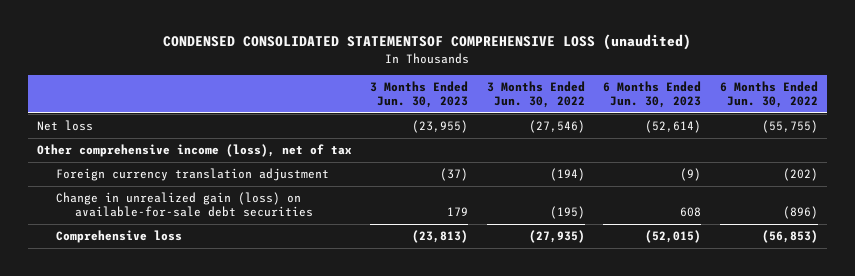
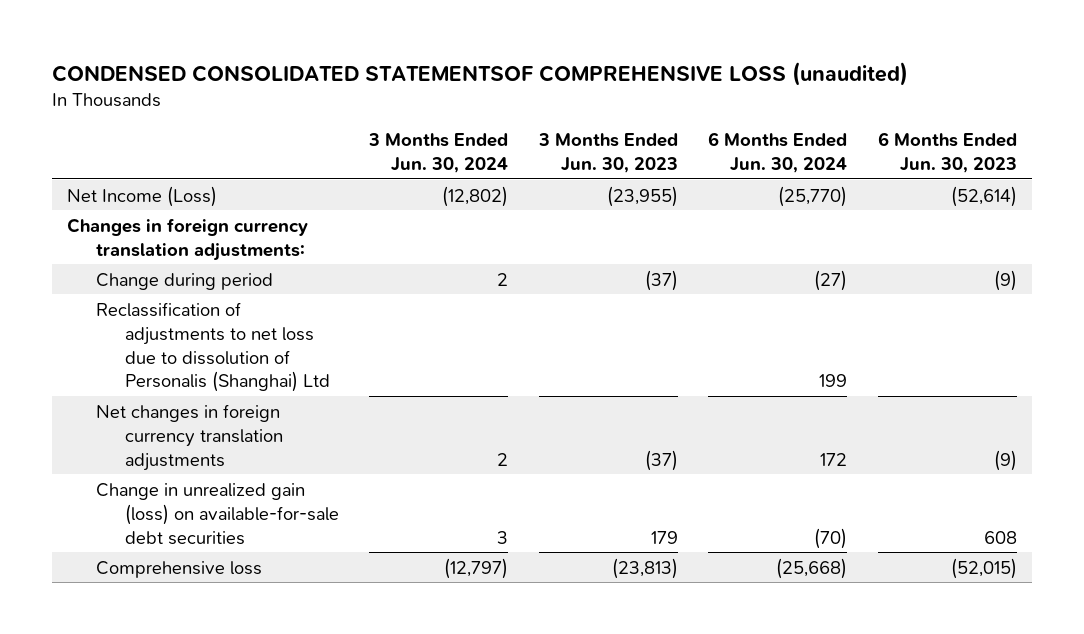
- | 3 Months Ended Jun. 30, 2023 | 3 Months Ended Jun. 30, 2022 | 6 Months Ended Jun. 30, 2023 | 6 Months Ended Jun. 30, 2022
+ | 3 Months Ended Jun. 30, 2024 | 3 Months Ended Jun. 30, 2023 | 6 Months Ended Jun. 30, 2024 | 6 Months Ended Jun. 30, 2023
- Net loss | (23,955) | (27,546) | (52,614) | (55,755)
- Other comprehensive income (loss), net of tax
- Foreign currency translation adjustment | (37) | (194) | (9) | (202)
+ Net Income (Loss) | (12,802) | (23,955) | (25,770) | (52,614)
+ Changes in foreign currency translation adjustments:
+ Change during period | 2 | (37) | (27) | (9)
+ Reclassification of adjustments to net loss due to dissolution of Personalis (Shanghai) Ltd | | | 199 |
+ Net changes in foreign currency translation adjustments | 2 | (37) | 172 | (9)

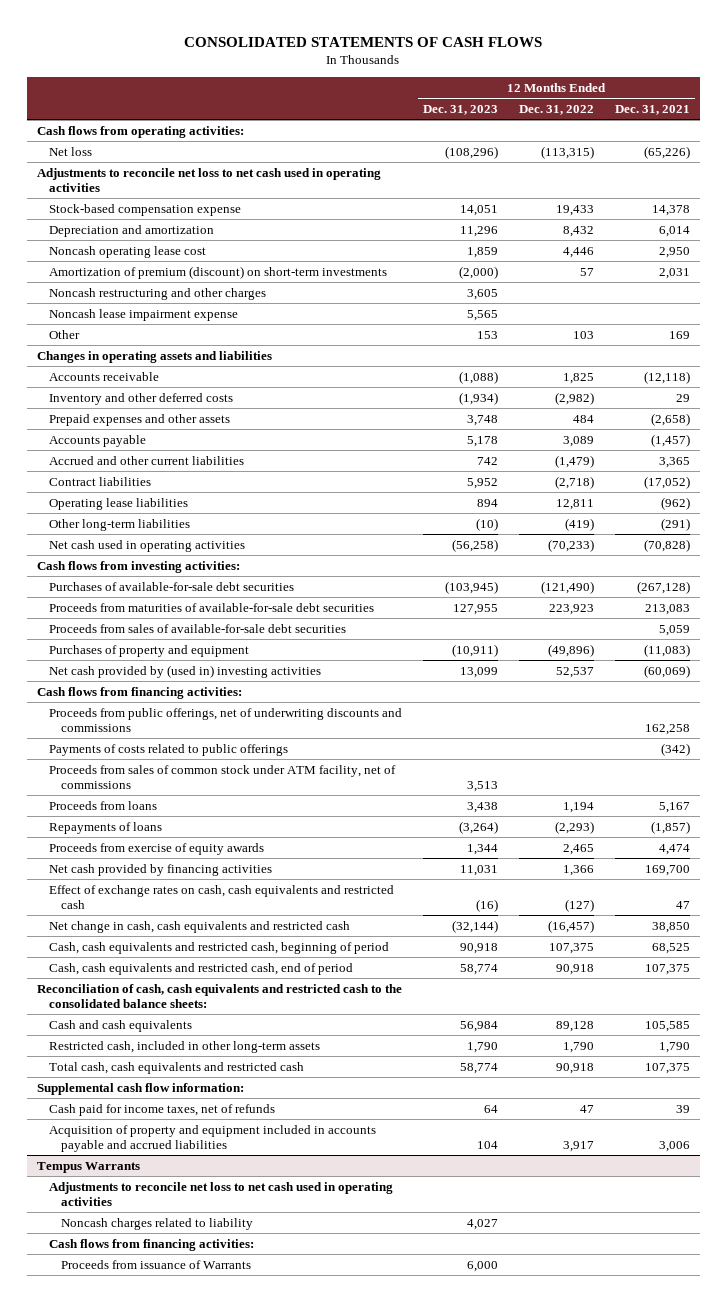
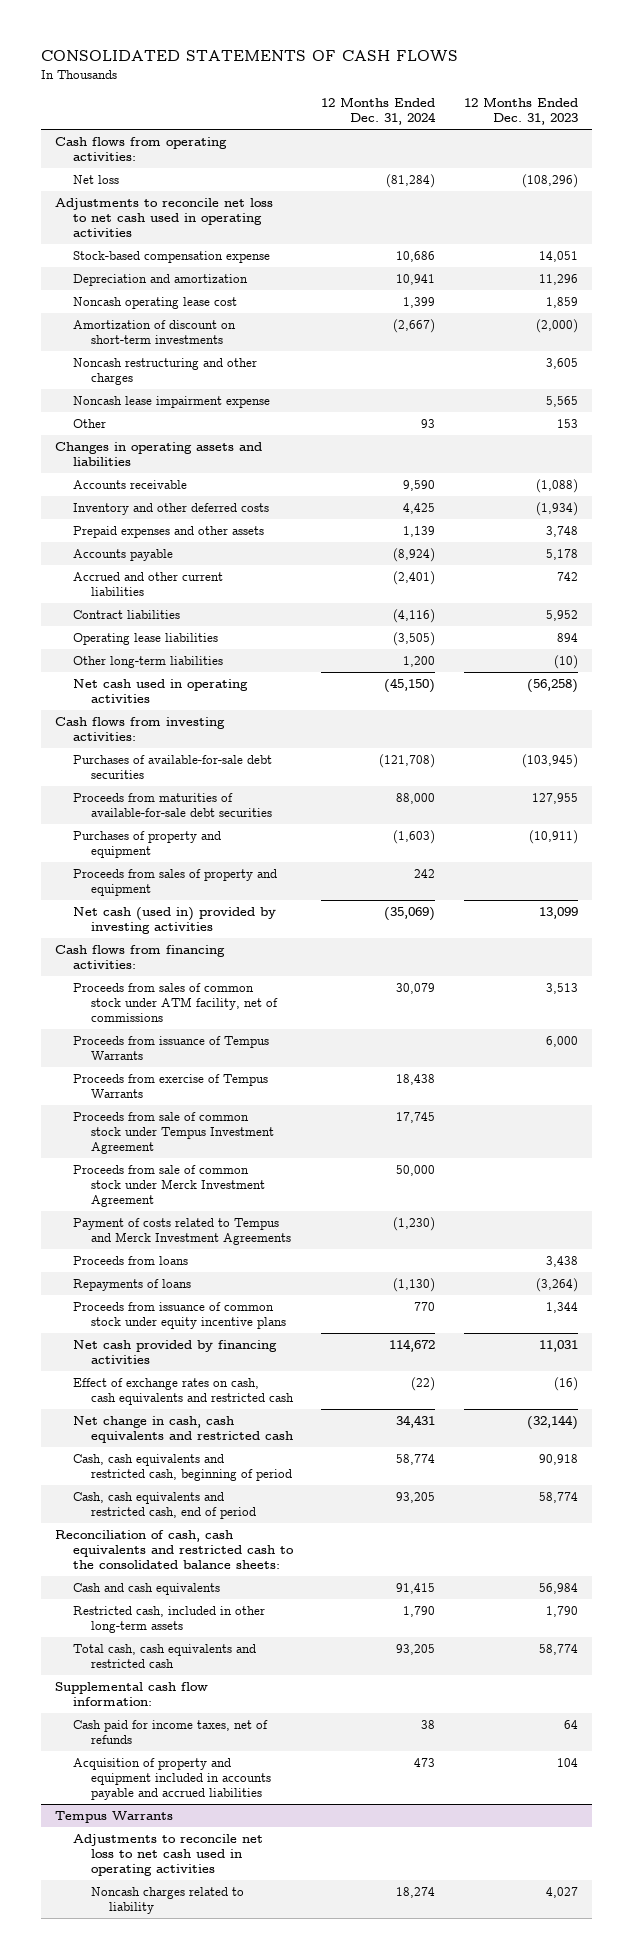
- | 12 Months Ended Dec. 31, 2023 | 12 Months Ended Dec. 31, 2022 | 12 Months Ended Dec. 31, 2021
+ | 12 Months Ended Dec. 31, 2024 | 12 Months Ended Dec. 31, 2023
- Amortization of premium (discount) on short-term investments | (2,000) | 57 | 2,031
+ Amortization of discount on short-term investments | (2,667) | (2,000)
- Proceeds from sales of available-for-sale debt securities | | | 5,059
- Net cash provided by (used in) investing activities | 13,099 | 52,537 | (60,069)
+ Proceeds from sales of property and equipment | 242 |
+ Net cash (used in) provided by investing activities | (35,069) | 13,099
- Proceeds from public offerings, net of underwriting discounts and commissions | | | 162,258
- Payments of costs related to public offerings | | | (342)
+ Proceeds from issuance of Tempus Warrants | | 6,000
+ Proceeds from exercise of Tempus Warrants | 18,438 |
+ Proceeds from sale of common stock under Tempus Investment Agreement | 17,745 |
+ Proceeds from sale of common stock under Merck Investment Agreement | 50,000 |
+ Payment of costs related to Tempus and Merck Investment Agreements | (1,230) |
- Proceeds from exercise of equity awards | 1,344 | 2,465 | 4,474
+ Proceeds from issuance of common stock under equity incentive plans | 770 | 1,344
@ Tempus Warrants
- Cash flows from financing activities:
- Proceeds from issuance of Warrants | 6,000 | |

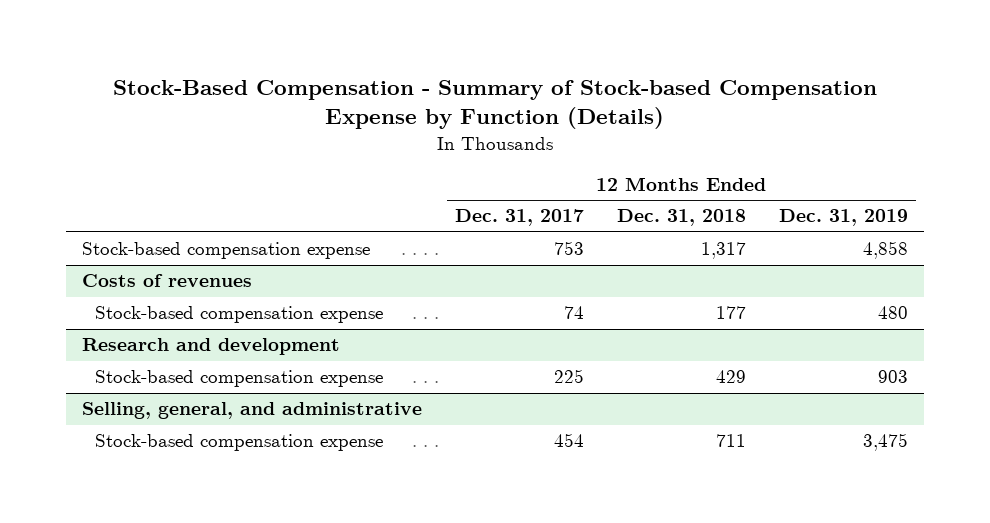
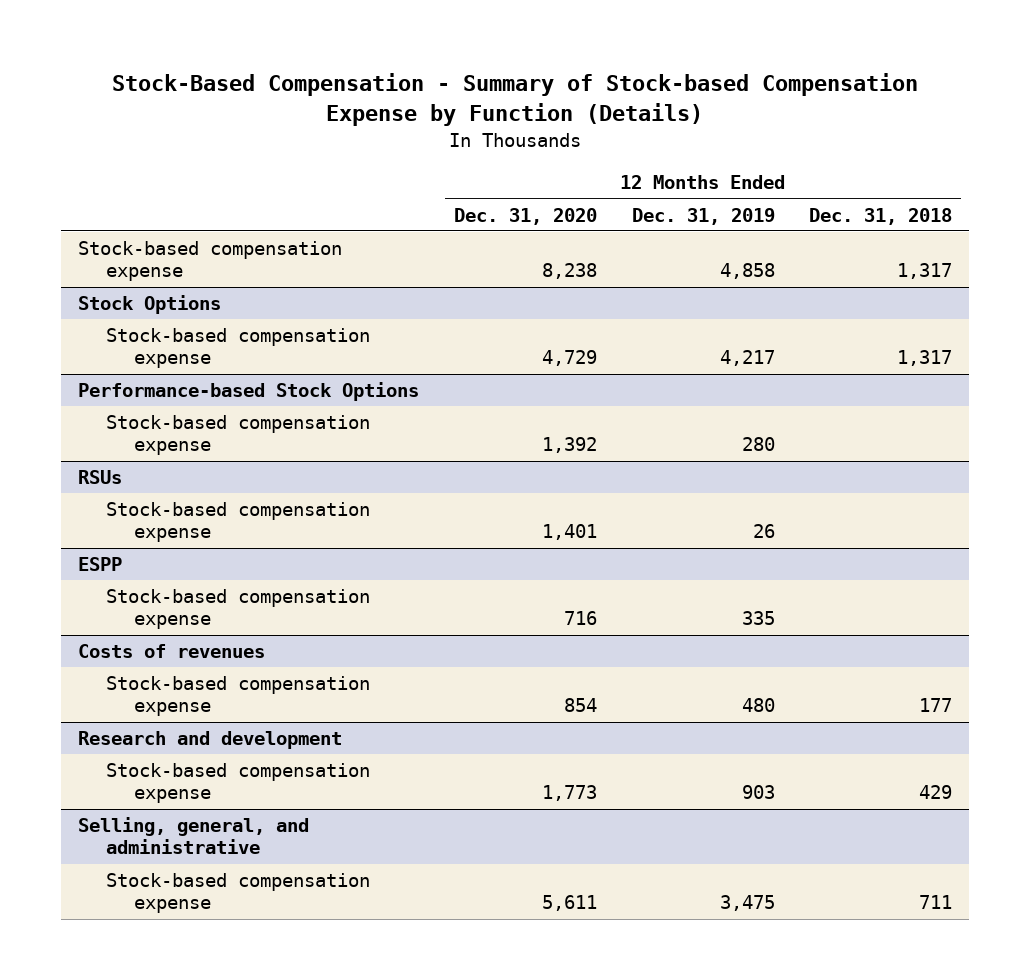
- | 12 Months Ended Dec. 31, 2017 | 12 Months Ended Dec. 31, 2018 | 12 Months Ended Dec. 31, 2019
+ | 12 Months Ended Dec. 31, 2020 | 12 Months Ended Dec. 31, 2019 | 12 Months Ended Dec. 31, 2018
+ Stock Options
+ Stock-based compensation expense | 4,729 | 4,217 | 1,317
+ Performance-based Stock Options
+ Stock-based compensation expense | 1,392 | 280 |
+ RSUs
+ Stock-based compensation expense | 1,401 | 26 |
+ ESPP
+ Stock-based compensation expense | 716 | 335 |

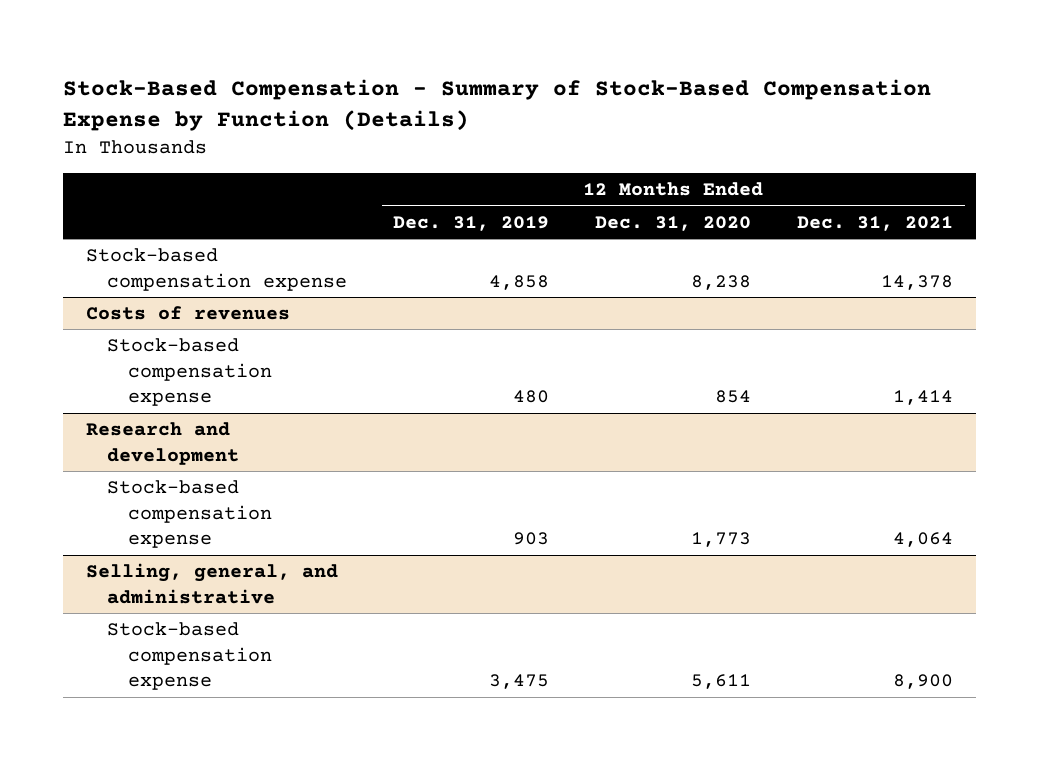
- Stock-Based Compensation - Summary of Stock-based Compensation Expense by Function (Details)
+ Stock-Based Compensation - Summary of Stock-Based Compensation Expense by Function (Details)
- | 12 Months Ended Dec. 31, 2020 | 12 Months Ended Dec. 31, 2019 | 12 Months Ended Dec. 31, 2018
+ | 12 Months Ended Dec. 31, 2019 | 12 Months Ended Dec. 31, 2020 | 12 Months Ended Dec. 31, 2021
- Stock Options
- Stock-based compensation expense | 4,729 | 4,217 | 1,317
- Performance-based Stock Options
- Stock-based compensation expense | 1,392 | 280 |
- RSUs
- Stock-based compensation expense | 1,401 | 26 |
- ESPP
- Stock-based compensation expense | 716 | 335 |

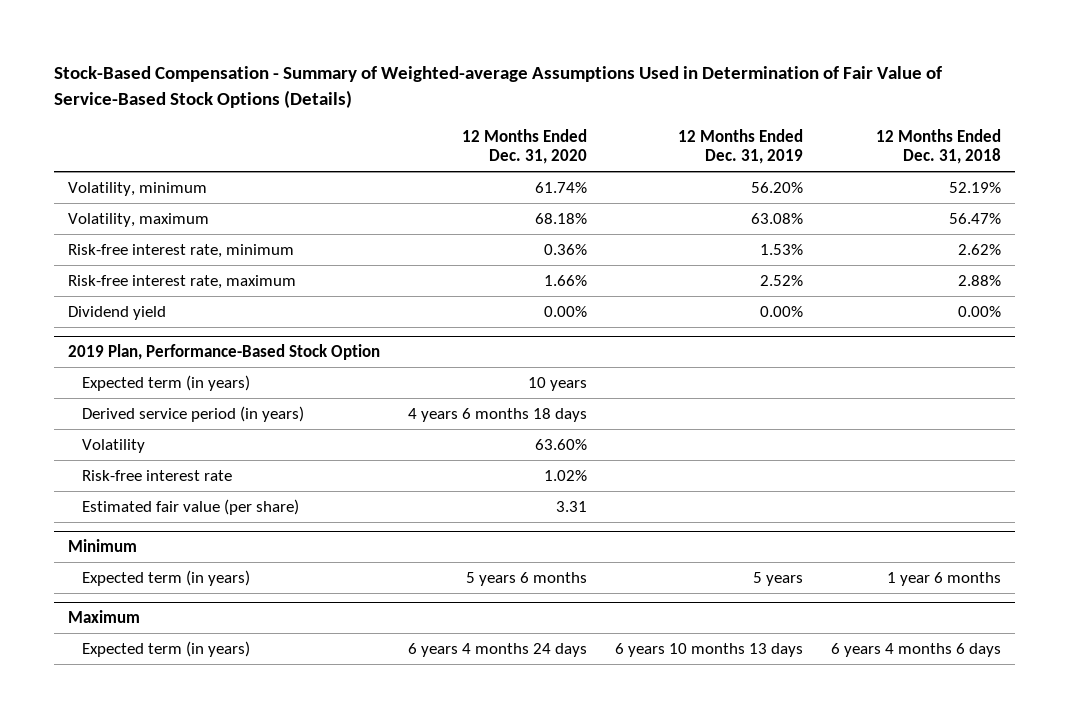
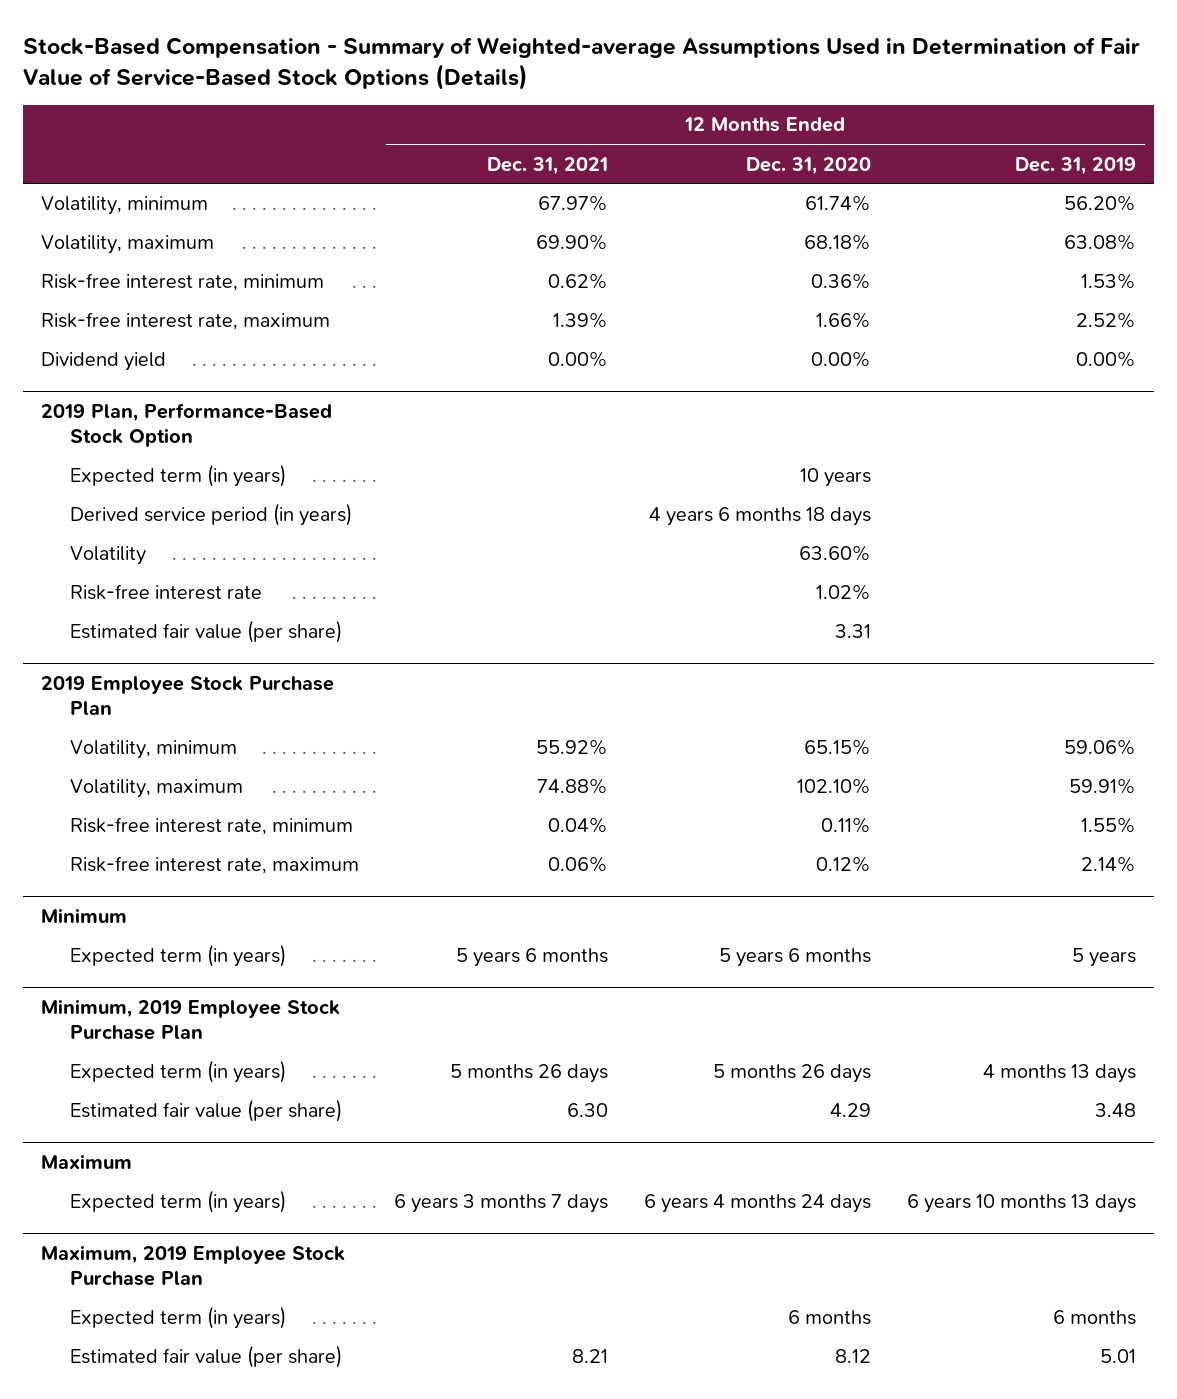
- | 12 Months Ended Dec. 31, 2020 | 12 Months Ended Dec. 31, 2019 | 12 Months Ended Dec. 31, 2018
+ | 12 Months Ended Dec. 31, 2021 | 12 Months Ended Dec. 31, 2020 | 12 Months Ended Dec. 31, 2019
+ 2019 Employee Stock Purchase Plan
+ Volatility, minimum | 55.92% | 65.15% | 59.06%
+ Volatility, maximum | 74.88% | 102.10% | 59.91%
+ Risk-free interest rate, minimum | 0.04% | 0.11% | 1.55%
+ Risk-free interest rate, maximum | 0.06% | 0.12% | 2.14%
+ Minimum, 2019 Employee Stock Purchase Plan
+ Expected term (in years) | 5 months 26 days | 5 months 26 days | 4 months 13 days
+ Estimated fair value (per share) | 6.30 | 4.29 | 3.48
+ Maximum, 2019 Employee Stock Purchase Plan
+ Expected term (in years) | | 6 months | 6 months
+ Estimated fair value (per share) | 8.21 | 8.12 | 5.01

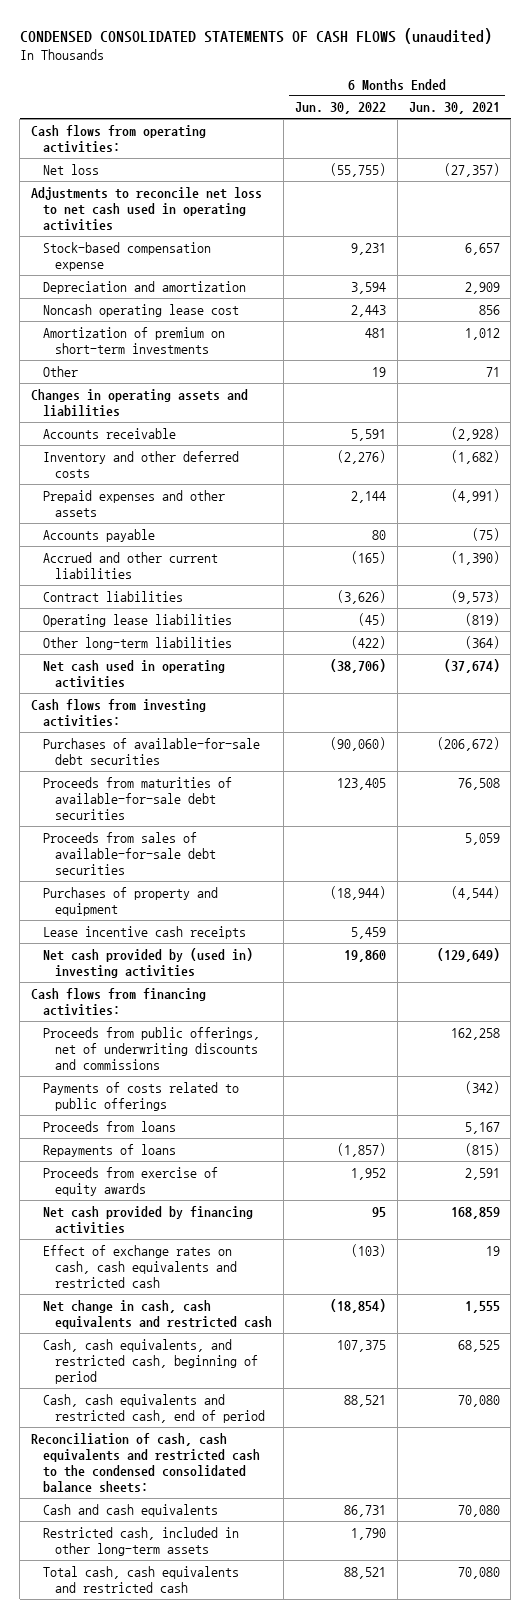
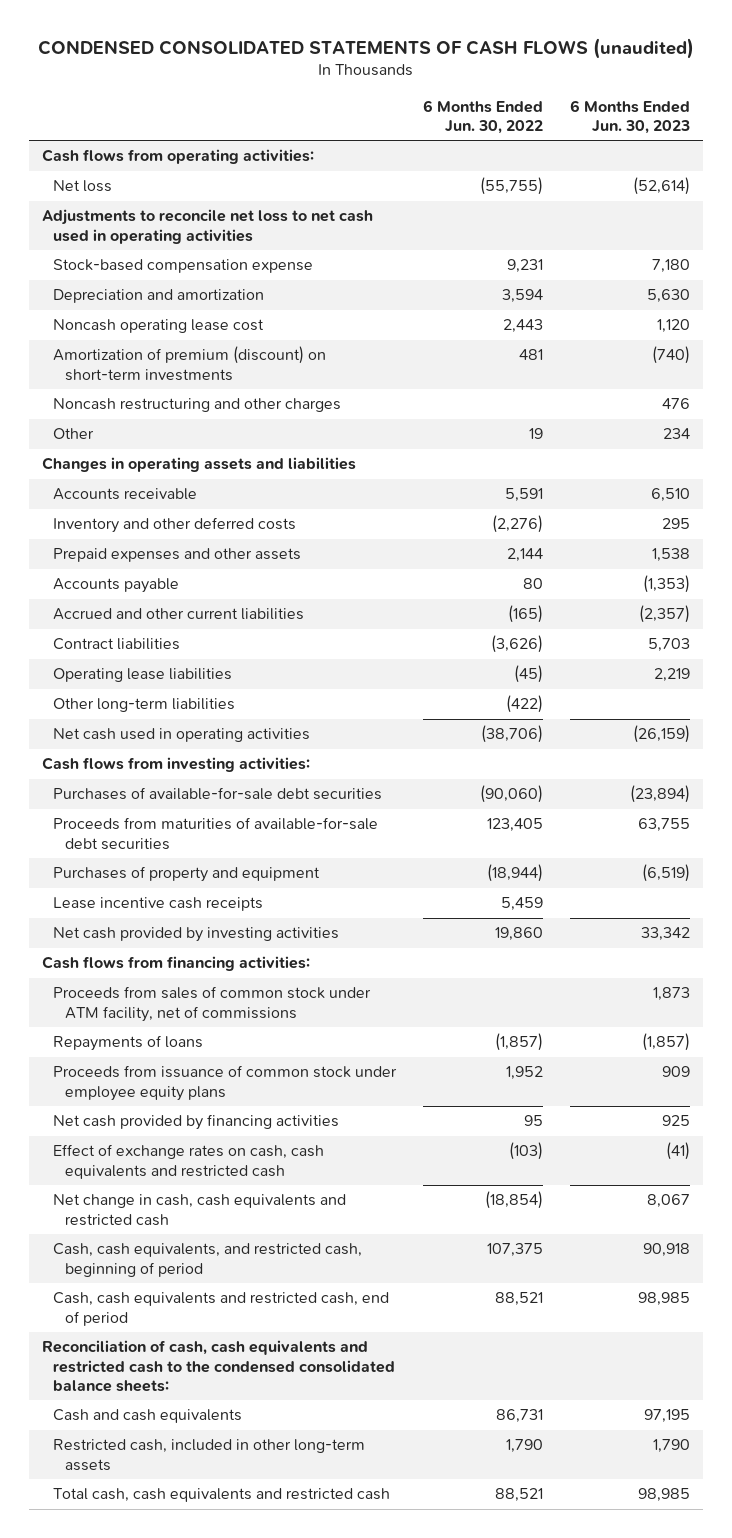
- | 6 Months Ended Jun. 30, 2022 | 6 Months Ended Jun. 30, 2021
+ | 6 Months Ended Jun. 30, 2022 | 6 Months Ended Jun. 30, 2023
- Amortization of premium on short-term investments | 481 | 1,012
+ Amortization of premium (discount) on short-term investments | 481 | (740)
+ Noncash restructuring and other charges | | 476
- Proceeds from sales of available-for-sale debt securities | | 5,059
- Net cash provided by (used in) investing activities | 19,860 | (129,649)
+ Net cash provided by investing activities | 19,860 | 33,342
- Proceeds from public offerings, net of underwriting discounts and commissions | | 162,258
- Payments of costs related to public offerings | | (342)
- Proceeds from loans | | 5,167
+ Proceeds from sales of common stock under ATM facility, net of commissions | | 1,873
- Proceeds from exercise of equity awards | 1,952 | 2,591
+ Proceeds from issuance of common stock under employee equity plans | 1,952 | 909

